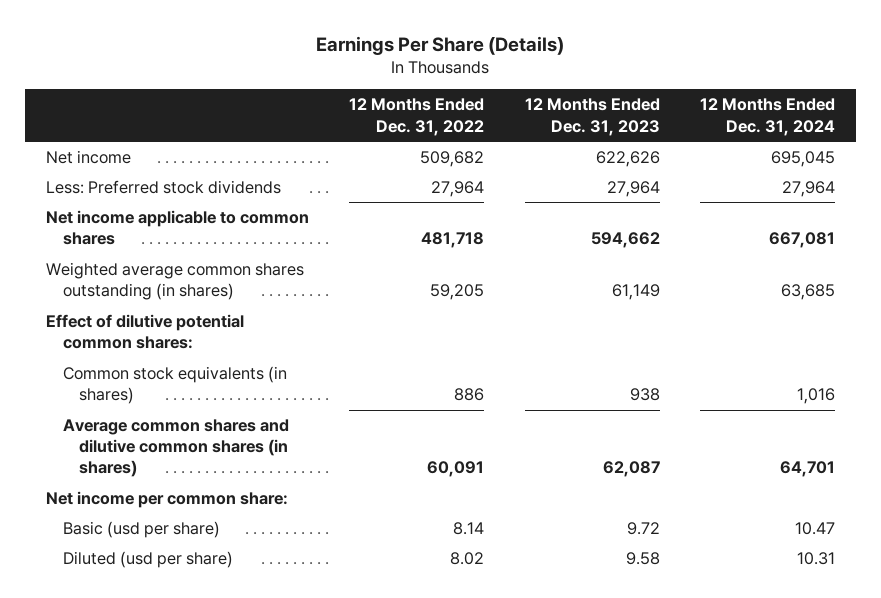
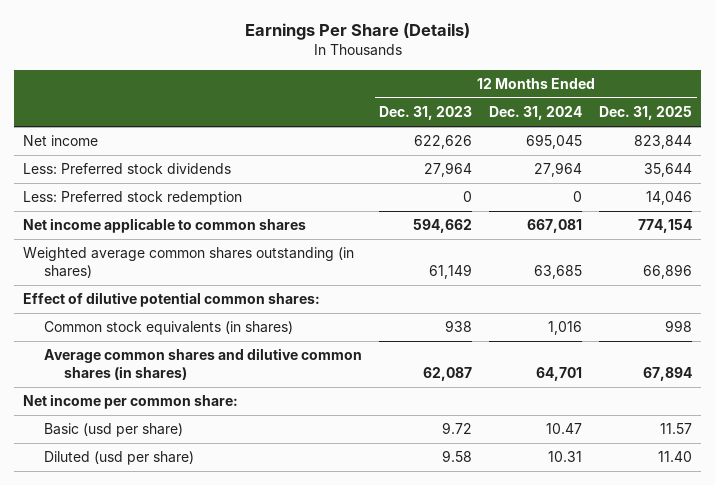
- | 12 Months Ended Dec. 31, 2022 | 12 Months Ended Dec. 31, 2023 | 12 Months Ended Dec. 31, 2024
+ | 12 Months Ended Dec. 31, 2023 | 12 Months Ended Dec. 31, 2024 | 12 Months Ended Dec. 31, 2025
+ Less: Preferred stock redemption | 0 | 0 | 14,046

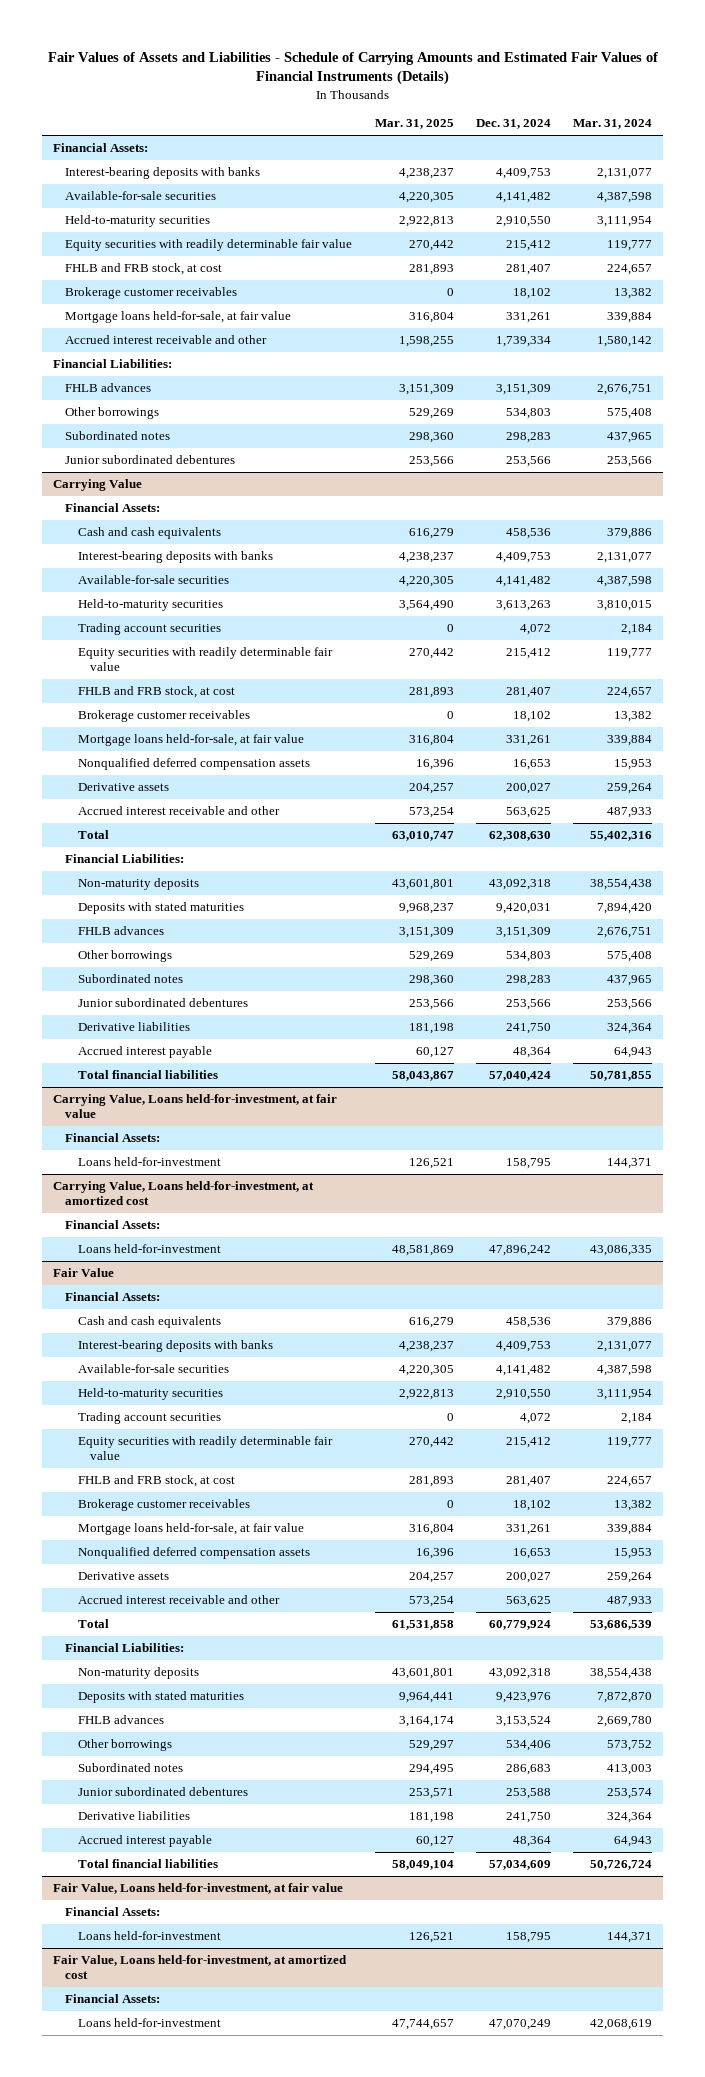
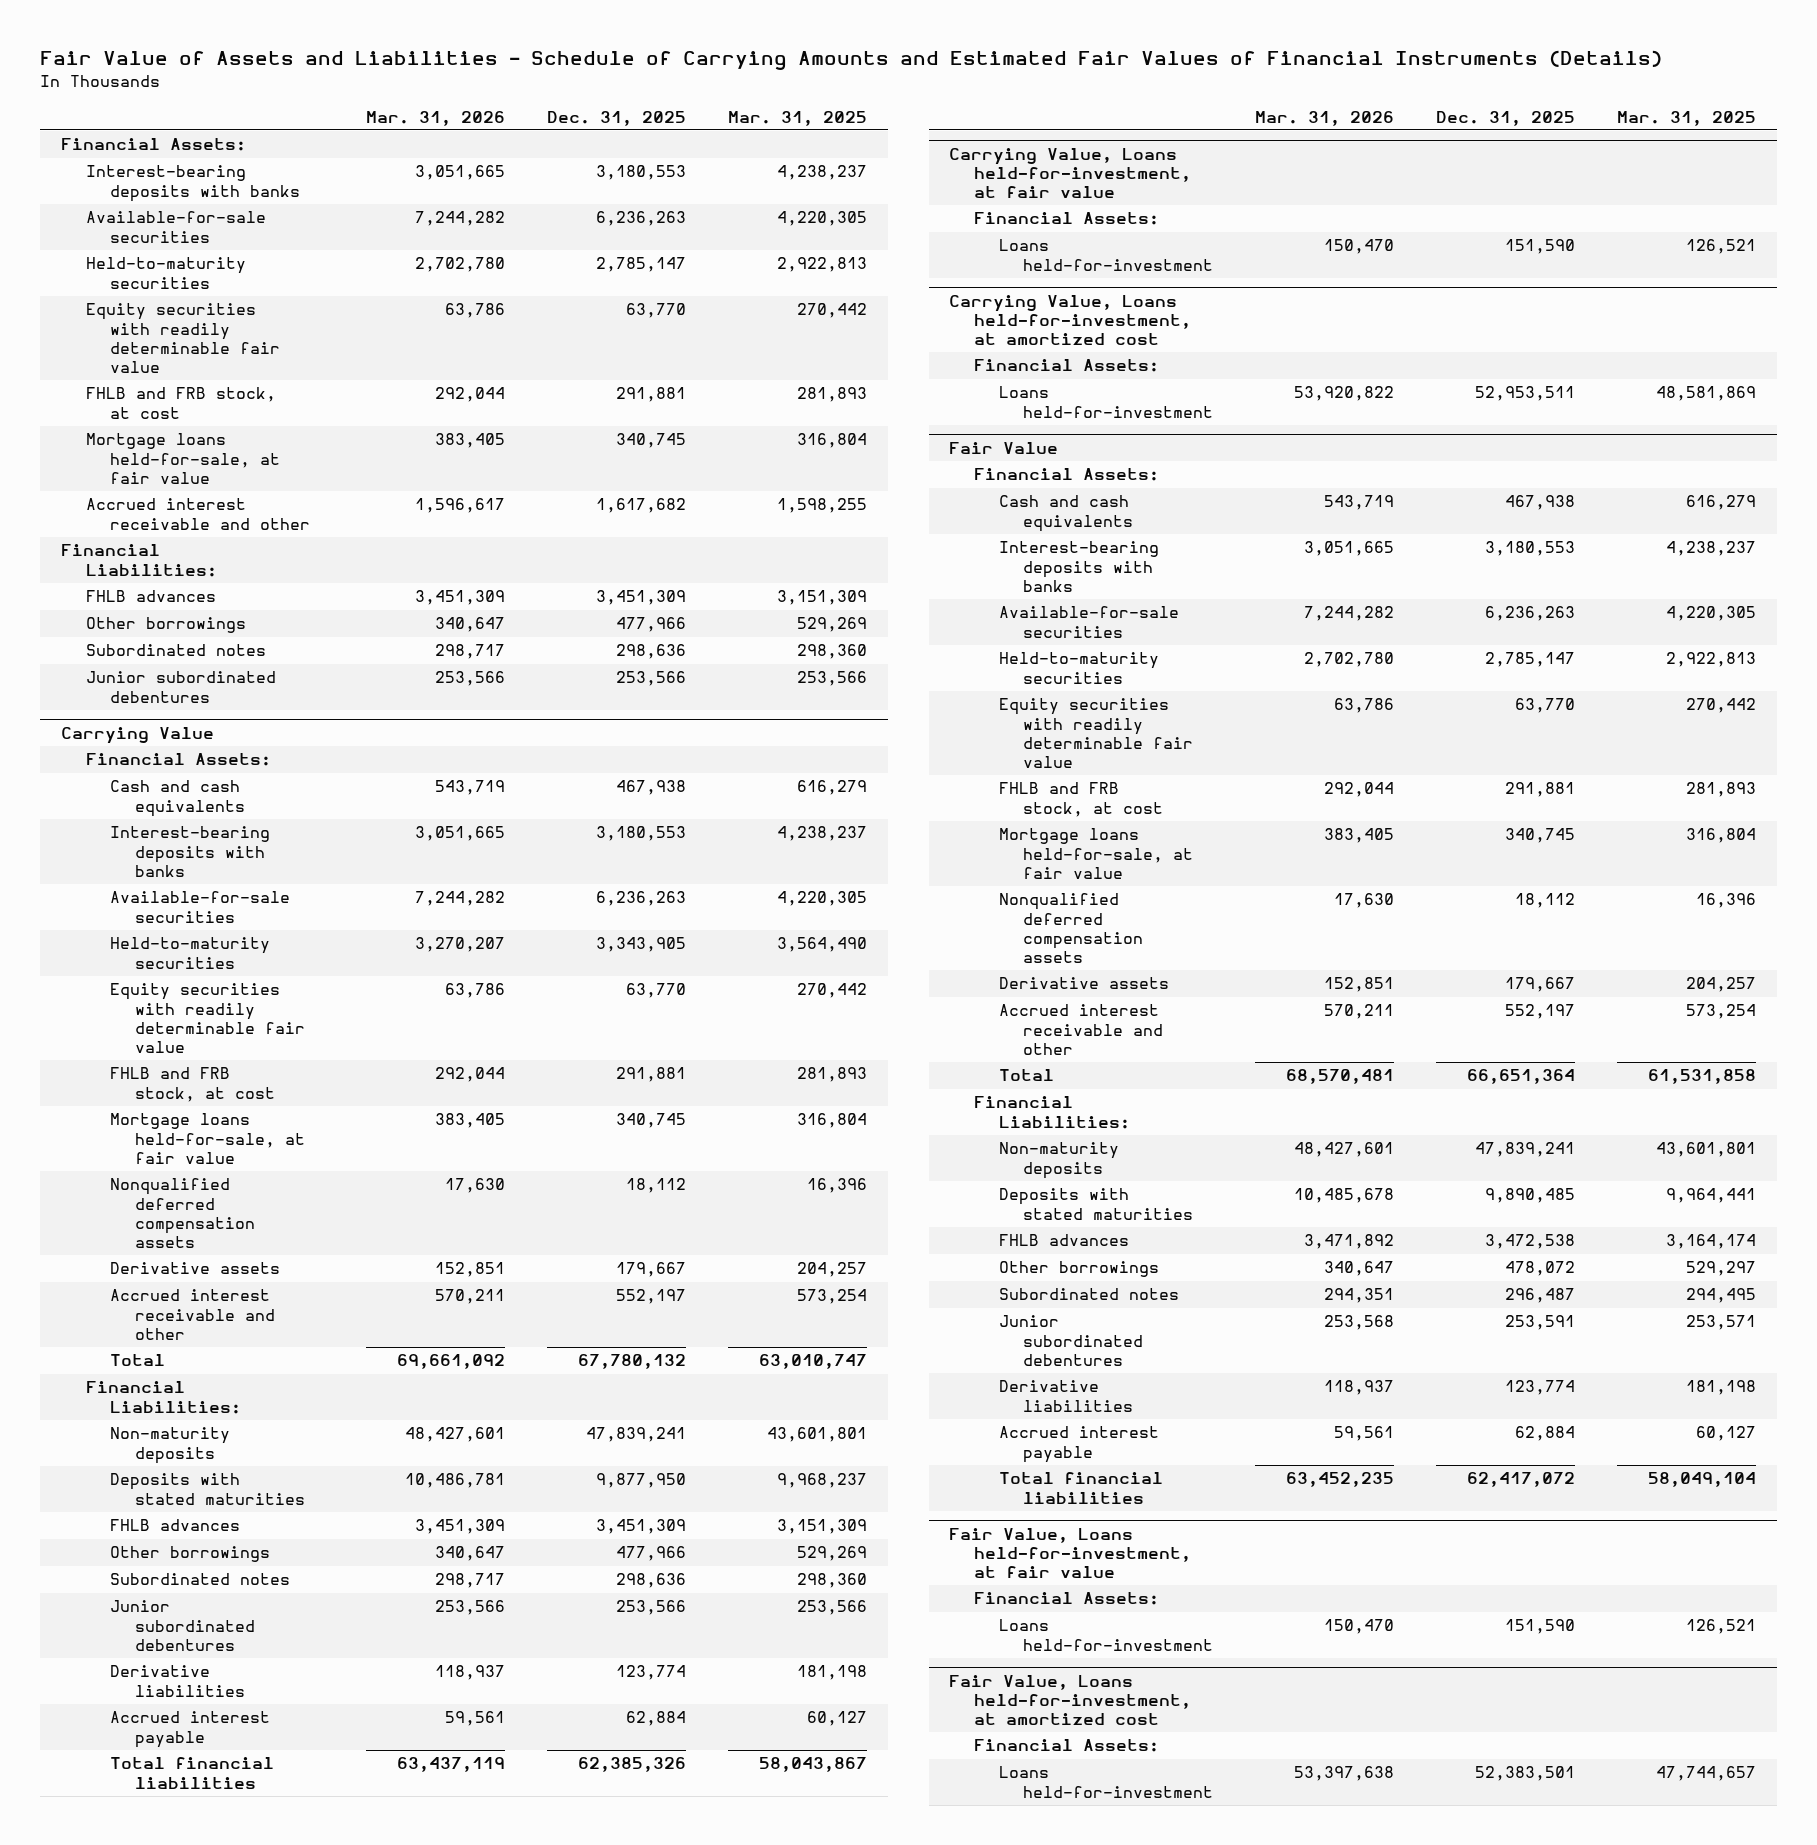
- Fair Values of Assets and Liabilities - Schedule of Carrying Amounts and Estimated Fair Values of Financial Instruments (Details)
+ Fair Value of Assets and Liabilities - Schedule of Carrying Amounts and Estimated Fair Values of Financial Instruments (Details)
- | Mar. 31, 2025 | Dec. 31, 2024 | Mar. 31, 2024
+ | Mar. 31, 2026 | Dec. 31, 2025 | Mar. 31, 2025
- Brokerage customer receivables | 0 | 18,102 | 13,382
@ Carrying Value
- Trading account securities | 0 | 4,072 | 2,184
- Brokerage customer receivables | 0 | 18,102 | 13,382
@ Fair Value
- Trading account securities | 0 | 4,072 | 2,184
- Brokerage customer receivables | 0 | 18,102 | 13,382

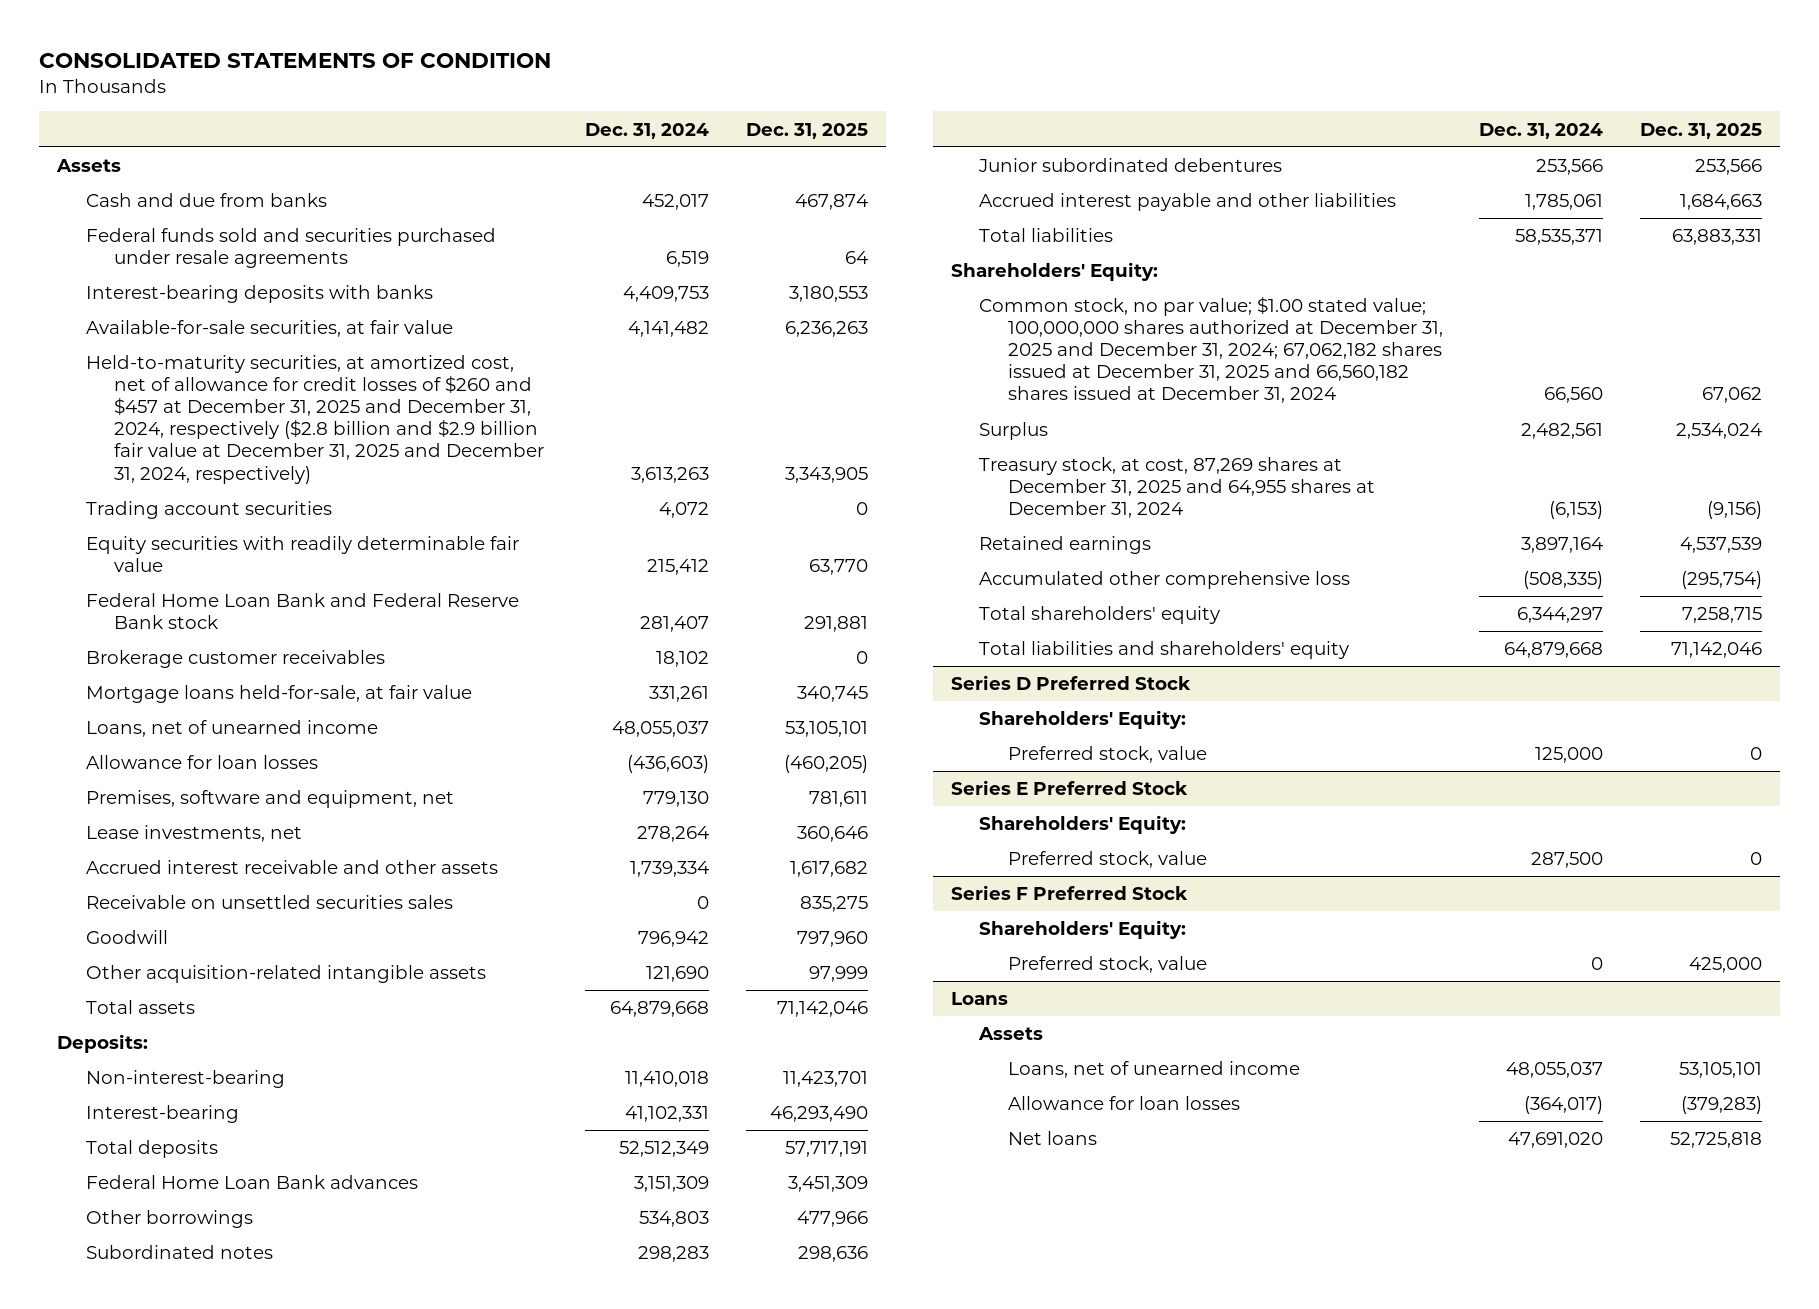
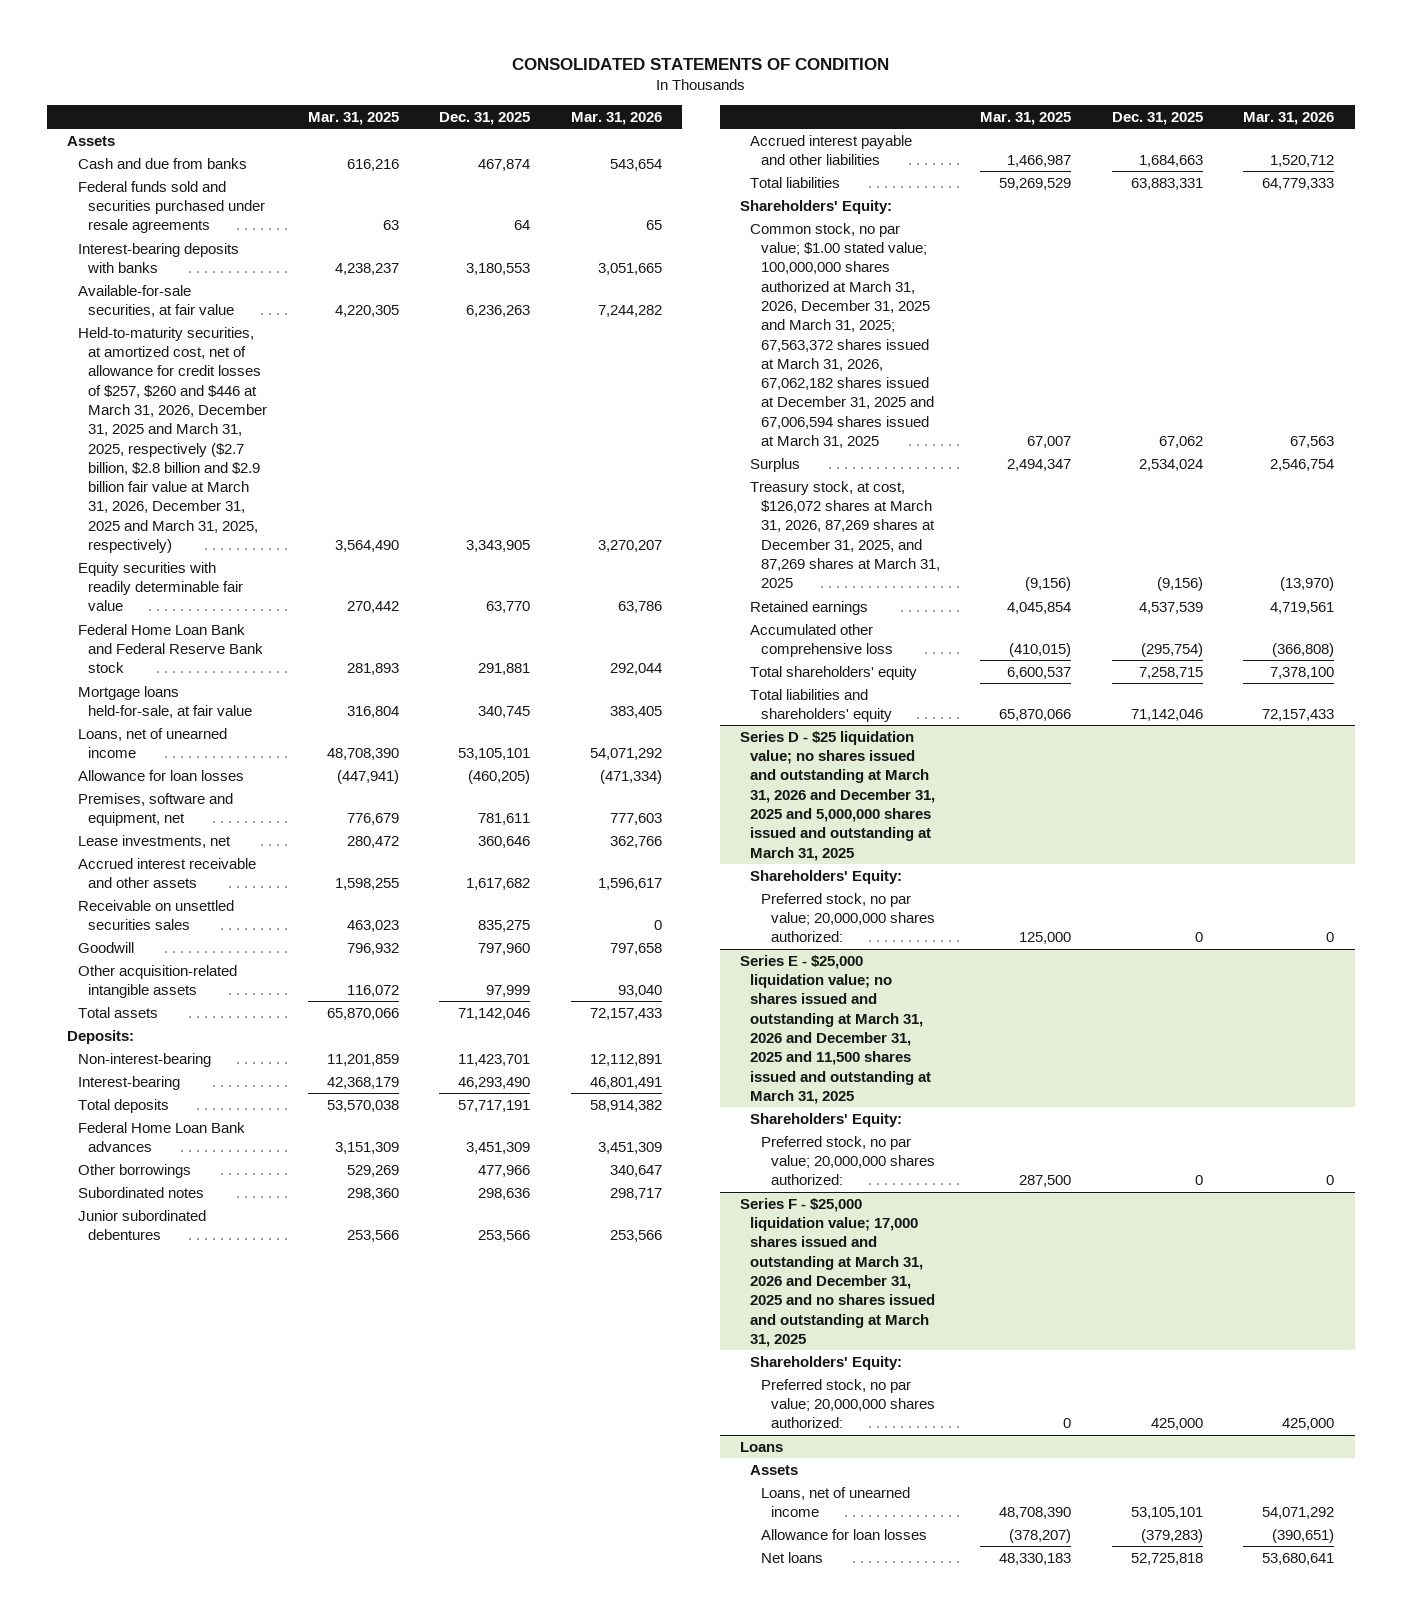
- | Dec. 31, 2024 | Dec. 31, 2025
+ | Mar. 31, 2025 | Dec. 31, 2025 | Mar. 31, 2026
- Held-to-maturity securities, at amortized cost, net of allowance for credit losses of $260 and $457 at December 31, 2025 and December 31, 2024, respectively ($2.8 billion and $2.9 billion fair value at December 31, 2025 and December 31, 2024, respectively) | 3,613,263 | 3,343,905
- Trading account securities | 4,072 | 0
+ Held-to-maturity securities, at amortized cost, net of allowance for credit losses of $257, $260 and $446 at March 31, 2026, December 31, 2025 and March 31, 2025, respectively ($2.7 billion, $2.8 billion and $2.9 billion fair value at March 31, 2026, December 31, 2025 and March 31, 2025, respectively) | 3,564,490 | 3,343,905 | 3,270,207
- Brokerage customer receivables | 18,102 | 0
- Common stock, no par value; $1.00 stated value; 100,000,000 shares authorized at December 31, 2025 and December 31, 2024; 67,062,182 shares issued at December 31, 2025 and 66,560,182 shares issued at December 31, 2024 | 66,560 | 67,062
+ Common stock, no par value; $1.00 stated value; 100,000,000 shares authorized at March 31, 2026, December 31, 2025 and March 31, 2025; 67,563,372 shares issued at March 31, 2026, 67,062,182 shares issued at December 31, 2025 and 67,006,594 shares issued at March 31, 2025 | 67,007 | 67,062 | 67,563
- Treasury stock, at cost, 87,269 shares at December 31, 2025 and 64,955 shares at December 31, 2024 | (6,153) | (9,156)
+ Treasury stock, at cost, $126,072 shares at March 31, 2026, 87,269 shares at December 31, 2025, and 87,269 shares at March 31, 2025 | (9,156) | (9,156) | (13,970)
- Series D Preferred Stock
+ Series D - $25 liquidation value; no shares issued and outstanding at March 31, 2026 and December 31, 2025 and 5,000,000 shares issued and outstanding at March 31, 2025
- Preferred stock, value | 125,000 | 0
- Series E Preferred Stock
+ Preferred stock, no par value; 20,000,000 shares authorized: | 125,000 | 0 | 0
+ Series E - $25,000 liquidation value; no shares issued and outstanding at March 31, 2026 and December 31, 2025 and 11,500 shares issued and outstanding at March 31, 2025
- Preferred stock, value | 287,500 | 0
- Series F Preferred Stock
+ Preferred stock, no par value; 20,000,000 shares authorized: | 287,500 | 0 | 0
+ Series F - $25,000 liquidation value; 17,000 shares issued and outstanding at March 31, 2026 and December 31, 2025 and no shares issued and outstanding at March 31, 2025
- Preferred stock, value | 0 | 425,000
+ Preferred stock, no par value; 20,000,000 shares authorized: | 0 | 425,000 | 425,000

